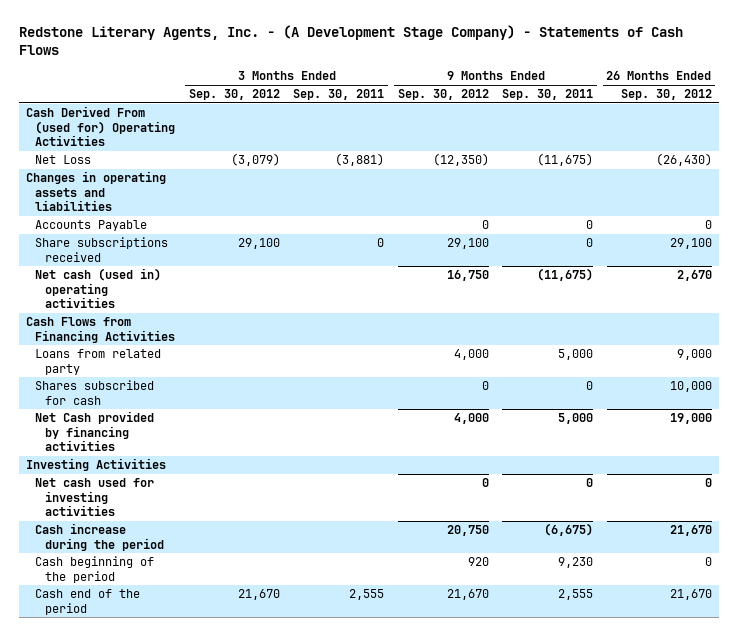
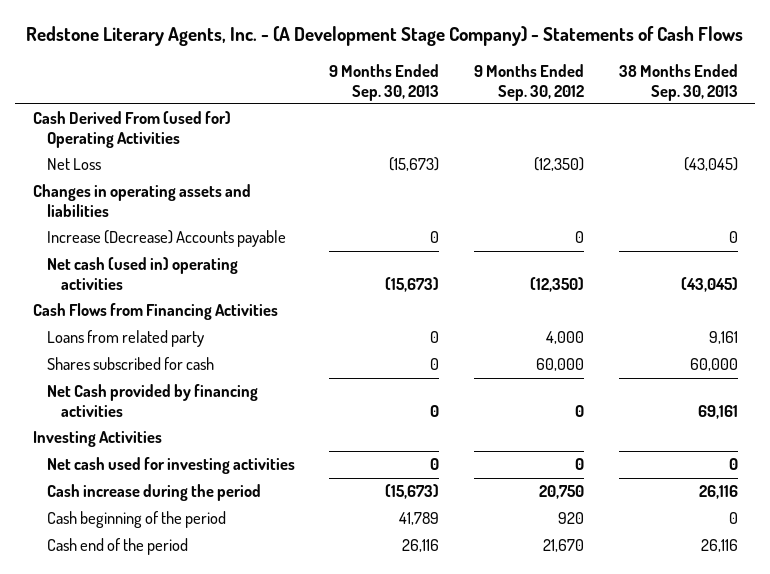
- | 3 Months Ended Sep. 30, 2012 | 3 Months Ended Sep. 30, 2011 | 9 Months Ended Sep. 30, 2012 | 9 Months Ended Sep. 30, 2011 | 26 Months Ended Sep. 30, 2012
+ | 9 Months Ended Sep. 30, 2013 | 9 Months Ended Sep. 30, 2012 | 38 Months Ended Sep. 30, 2013
- Accounts Payable | | | 0 | 0 | 0
- Share subscriptions received | 29,100 | 0 | 29,100 | 0 | 29,100
- Net cash (used in) operating activities | | | 16,750 | (11,675) | 2,670
+ Increase (Decrease) Accounts payable | 0 | 0 | 0
+ Net cash (used in) operating activities | (15,673) | (12,350) | (43,045)
- Shares subscribed for cash | | | 0 | 0 | 10,000
- Net Cash provided by financing activities | | | 4,000 | 5,000 | 19,000
+ Shares subscribed for cash | 0 | 60,000 | 60,000
+ Net Cash provided by financing activities | 0 | 0 | 69,161

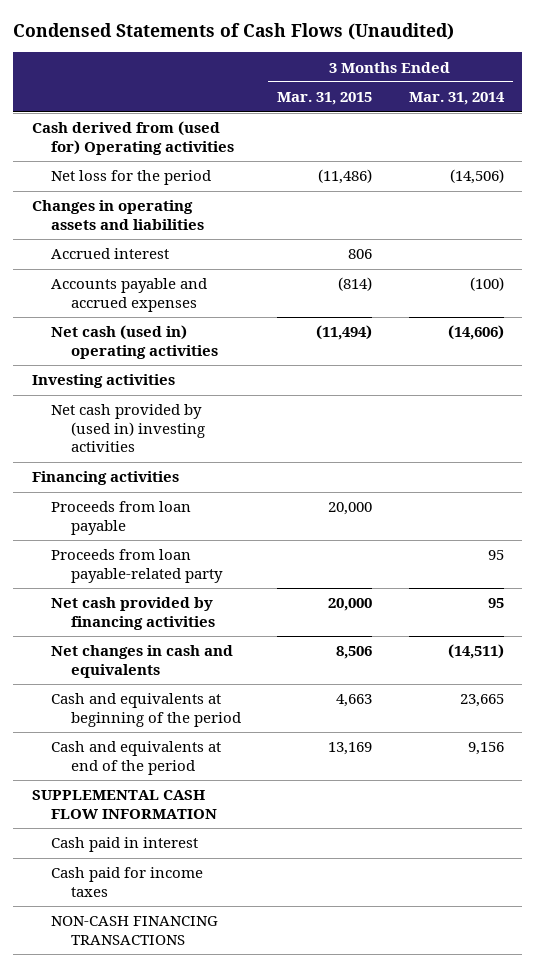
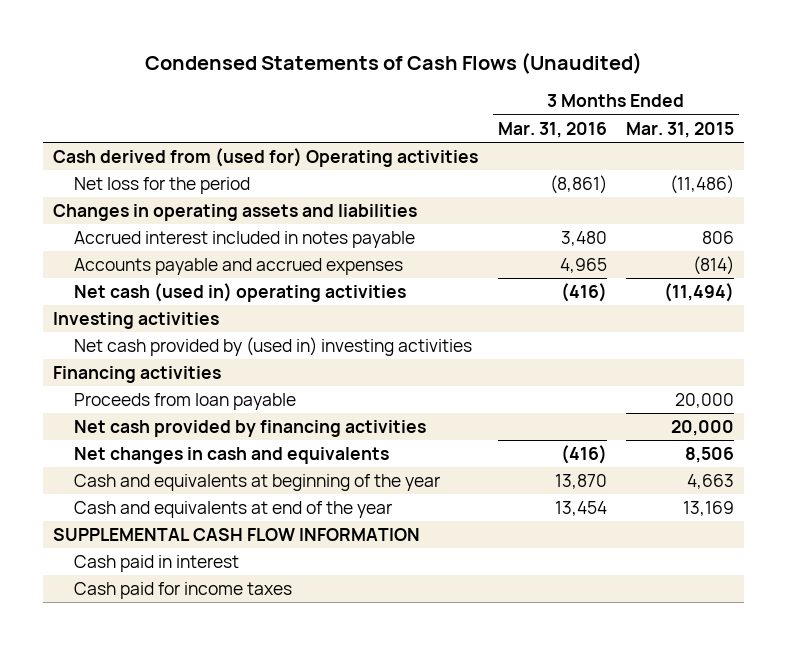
- | 3 Months Ended Mar. 31, 2015 | 3 Months Ended Mar. 31, 2014
+ | 3 Months Ended Mar. 31, 2016 | 3 Months Ended Mar. 31, 2015
- Accrued interest | 806 |
+ Accrued interest included in notes payable | 3,480 | 806
- Proceeds from loan payable-related party | | 95
- Cash and equivalents at beginning of the period | 4,663 | 23,665
- Cash and equivalents at end of the period | 13,169 | 9,156
+ Cash and equivalents at beginning of the year | 13,870 | 4,663
+ Cash and equivalents at end of the year | 13,454 | 13,169
- NON-CASH FINANCING TRANSACTIONS

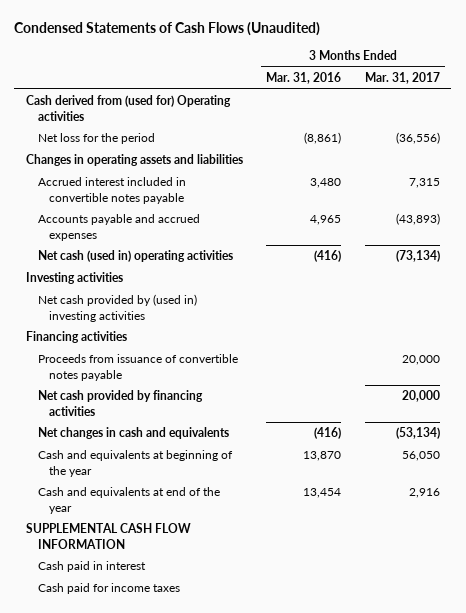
- | 3 Months Ended Mar. 31, 2016 | 3 Months Ended Mar. 31, 2015
+ | 3 Months Ended Mar. 31, 2016 | 3 Months Ended Mar. 31, 2017
- Accrued interest included in notes payable | 3,480 | 806
+ Accrued interest included in convertible notes payable | 3,480 | 7,315
- Proceeds from loan payable | | 20,000
+ Proceeds from issuance of convertible notes payable | | 20,000

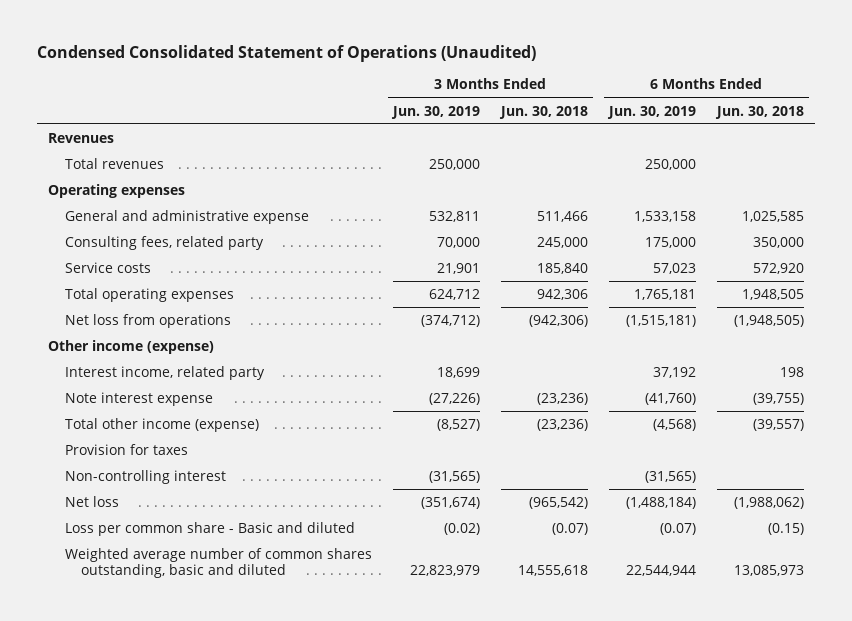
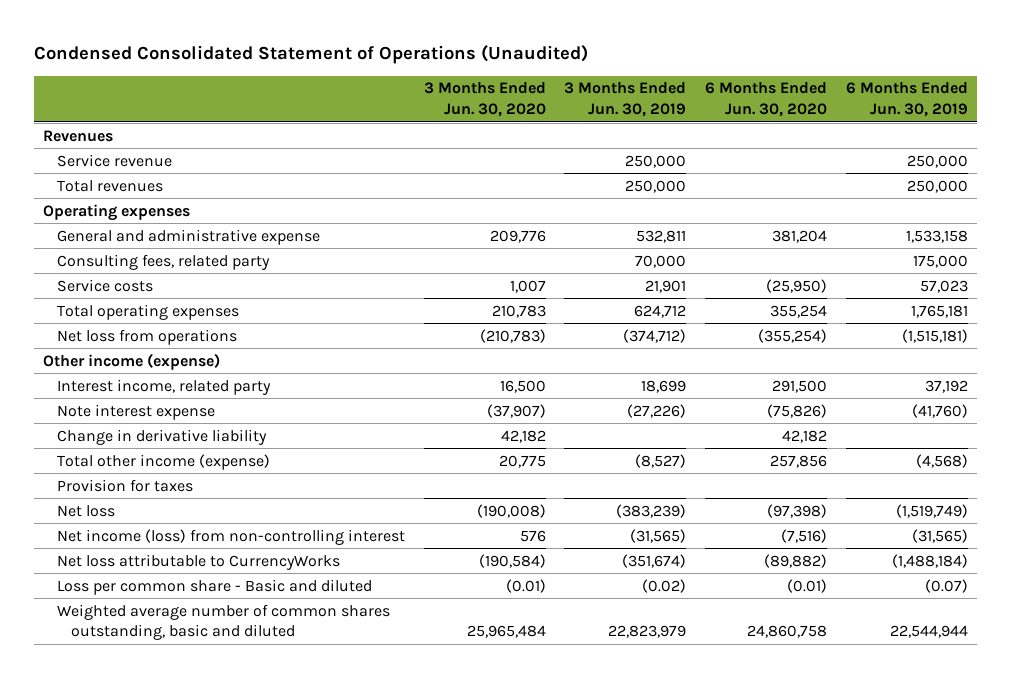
- | 3 Months Ended Jun. 30, 2019 | 3 Months Ended Jun. 30, 2018 | 6 Months Ended Jun. 30, 2019 | 6 Months Ended Jun. 30, 2018
+ | 3 Months Ended Jun. 30, 2020 | 3 Months Ended Jun. 30, 2019 | 6 Months Ended Jun. 30, 2020 | 6 Months Ended Jun. 30, 2019
+ Service revenue | | 250,000 | | 250,000
+ Change in derivative liability | 42,182 | | 42,182 |
- Non-controlling interest | (31,565) | | (31,565) |
- Net loss | (351,674) | (965,542) | (1,488,184) | (1,988,062)
+ Net loss | (190,008) | (383,239) | (97,398) | (1,519,749)
+ Net income (loss) from non-controlling interest | 576 | (31,565) | (7,516) | (31,565)
+ Net loss attributable to CurrencyWorks | (190,584) | (351,674) | (89,882) | (1,488,184)

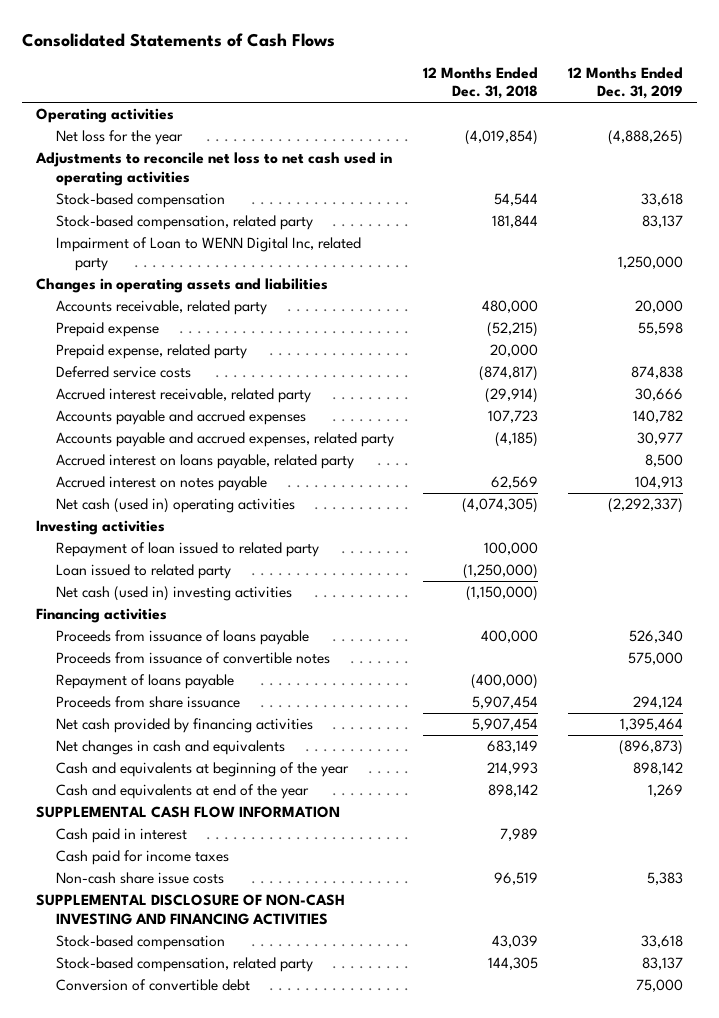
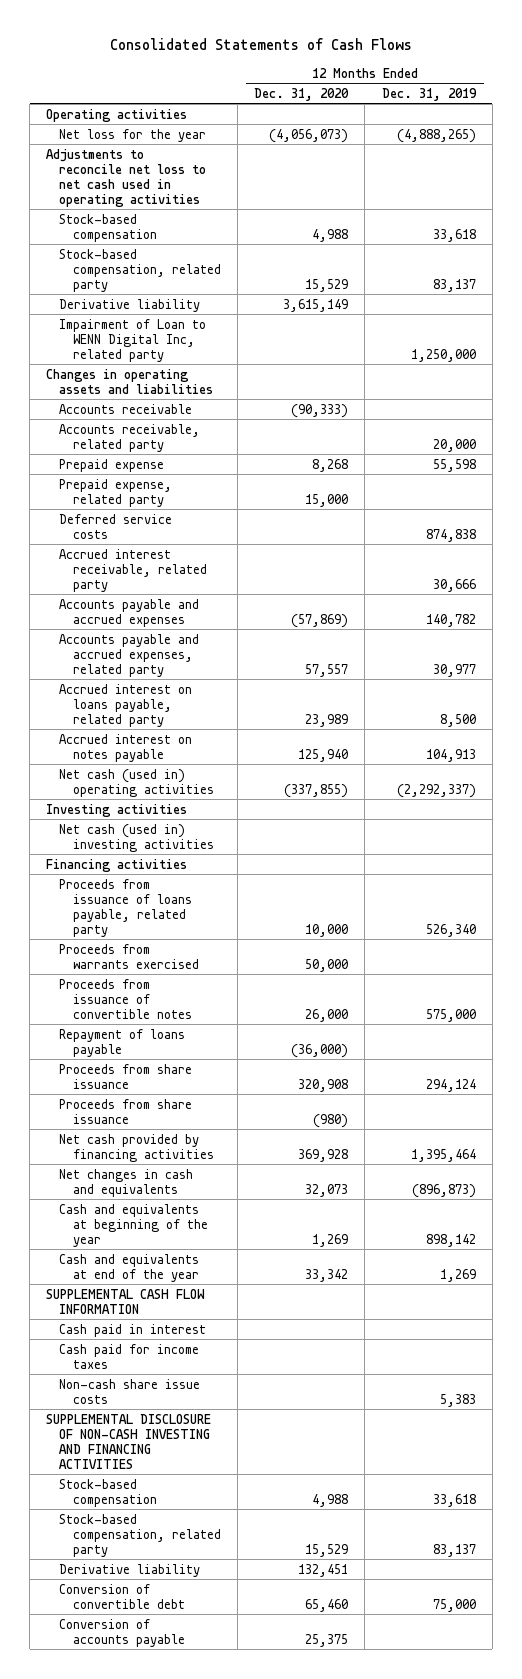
- | 12 Months Ended Dec. 31, 2018 | 12 Months Ended Dec. 31, 2019
+ | 12 Months Ended Dec. 31, 2020 | 12 Months Ended Dec. 31, 2019
+ Derivative liability | 3,615,149 |
+ Accounts receivable | (90,333) |
- Repayment of loan issued to related party | 100,000 |
- Loan issued to related party | (1,250,000) |
- Proceeds from issuance of loans payable | 400,000 | 526,340
+ Proceeds from issuance of loans payable, related party | 10,000 | 526,340
+ Proceeds from warrants exercised | 50,000 |
+ Proceeds from share issuance | (980) |
+ Derivative liability | 132,451 |
+ Conversion of accounts payable | 25,375 |

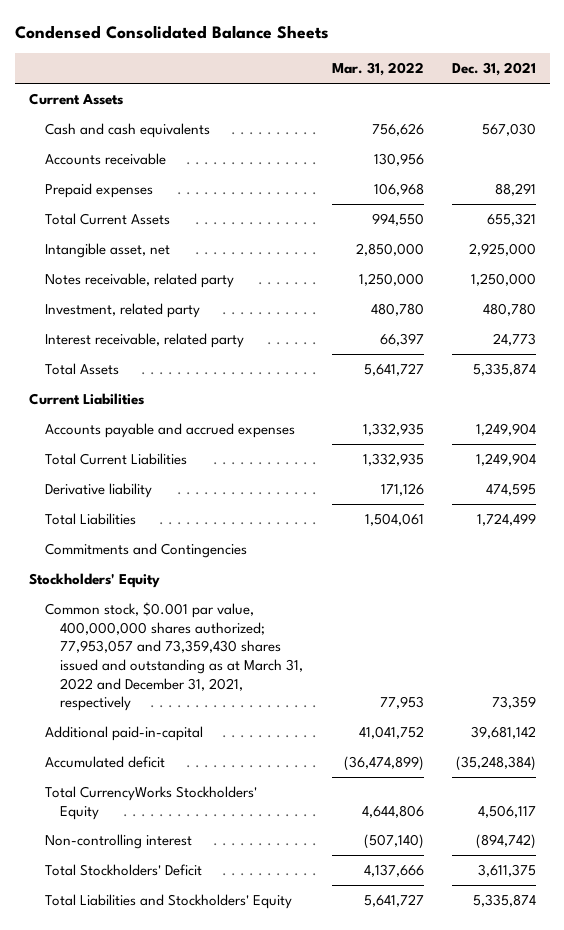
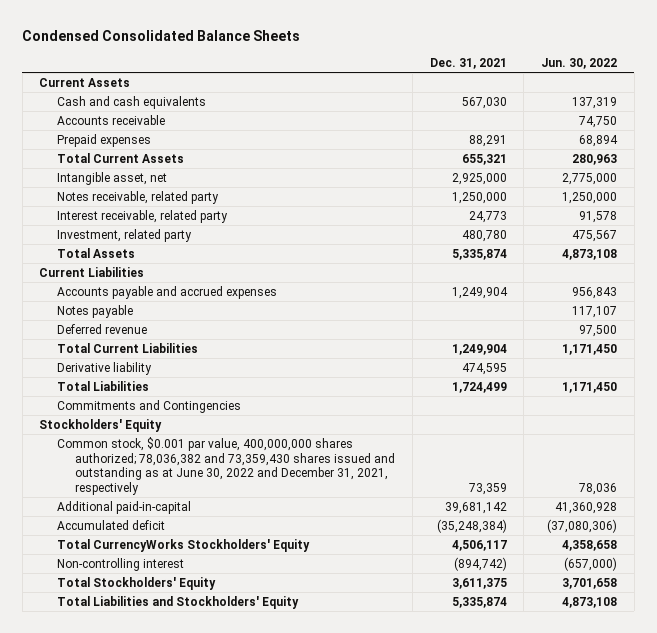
- | Mar. 31, 2022 | Dec. 31, 2021
+ | Dec. 31, 2021 | Jun. 30, 2022
moved down: Investment, related party | 480,780 | 475,567
+ Notes payable | | 117,107
+ Deferred revenue | | 97,500
- Common stock, $0.001 par value, 400,000,000 shares authorized; 77,953,057 and 73,359,430 shares issued and outstanding as at March 31, 2022 and December 31, 2021, respectively | 77,953 | 73,359
+ Common stock, $0.001 par value, 400,000,000 shares authorized; 78,036,382 and 73,359,430 shares issued and outstanding as at June 30, 2022 and December 31, 2021, respectively | 73,359 | 78,036
- Total Stockholders' Deficit | 4,137,666 | 3,611,375
+ Total Stockholders' Equity | 3,611,375 | 3,701,658

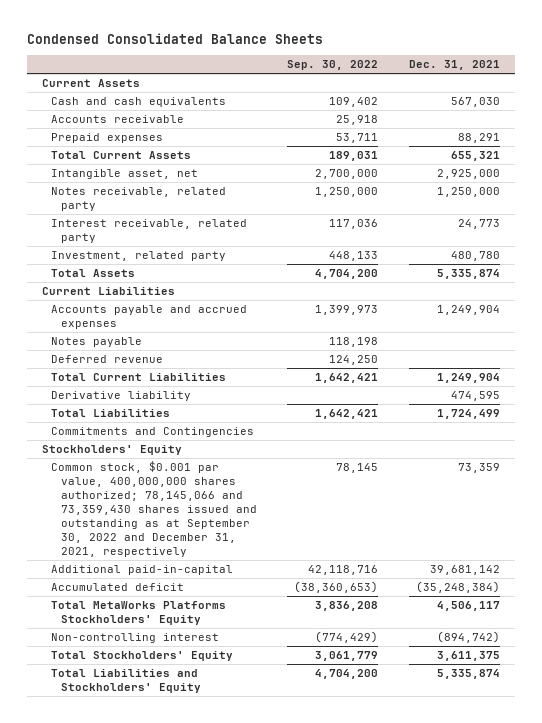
- | Dec. 31, 2021 | Jun. 30, 2022
+ | Sep. 30, 2022 | Dec. 31, 2021
- Common stock, $0.001 par value, 400,000,000 shares authorized; 78,036,382 and 73,359,430 shares issued and outstanding as at June 30, 2022 and December 31, 2021, respectively | 73,359 | 78,036
+ Common stock, $0.001 par value, 400,000,000 shares authorized; 78,145,066 and 73,359,430 shares issued and outstanding as at September 30, 2022 and December 31, 2021, respectively | 78,145 | 73,359
- Total CurrencyWorks Stockholders' Equity | 4,506,117 | 4,358,658
+ Total MetaWorks Platforms Stockholders' Equity | 3,836,208 | 4,506,117

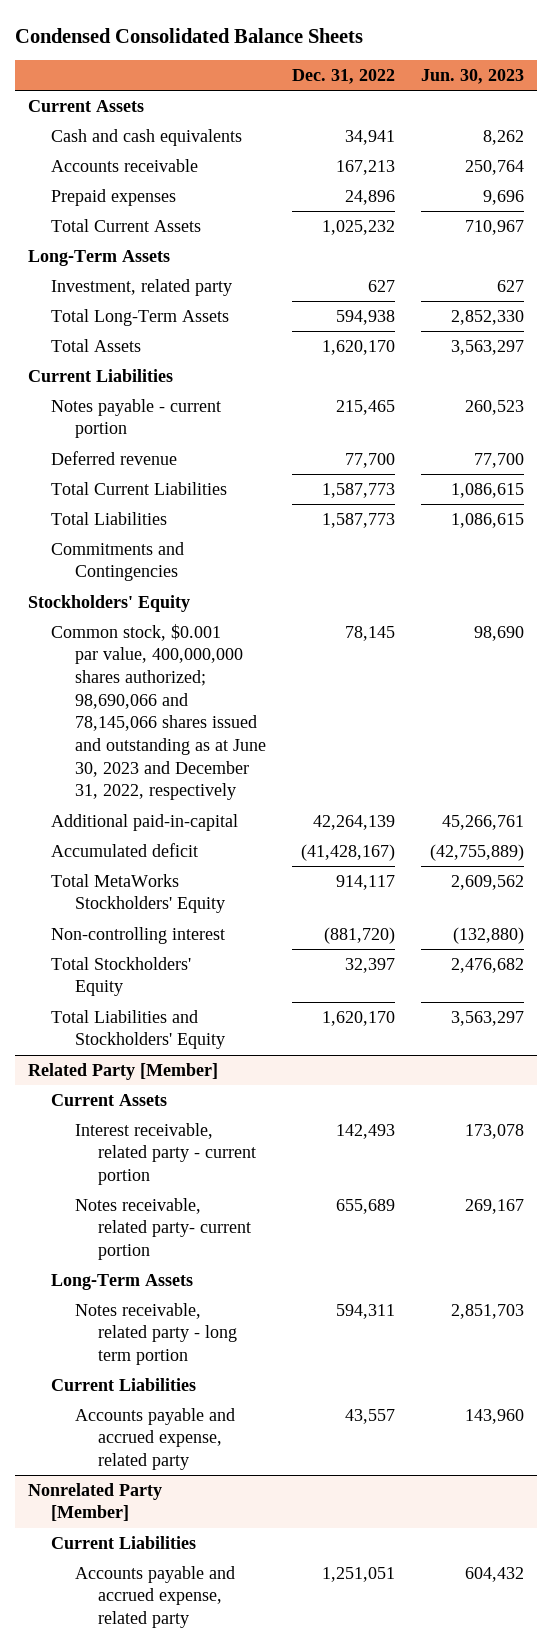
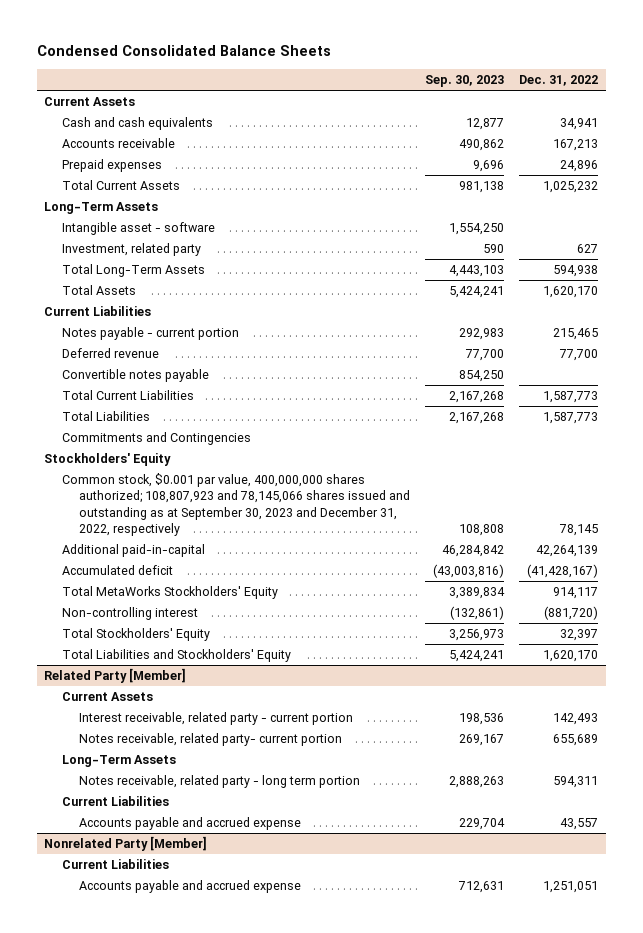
- | Dec. 31, 2022 | Jun. 30, 2023
+ | Sep. 30, 2023 | Dec. 31, 2022
+ Intangible asset - software | 1,554,250 |
+ Convertible notes payable | 854,250 |
- Common stock, $0.001 par value, 400,000,000 shares authorized; 98,690,066 and 78,145,066 shares issued and outstanding as at June 30, 2023 and December 31, 2022, respectively | 78,145 | 98,690
+ Common stock, $0.001 par value, 400,000,000 shares authorized; 108,807,923 and 78,145,066 shares issued and outstanding as at September 30, 2023 and December 31, 2022, respectively | 108,808 | 78,145
@ Related Party [Member]
- Accounts payable and accrued expense, related party | 43,557 | 143,960
+ Accounts payable and accrued expense | 229,704 | 43,557
@ Nonrelated Party [Member]
- Accounts payable and accrued expense, related party | 1,251,051 | 604,432
+ Accounts payable and accrued expense | 712,631 | 1,251,051

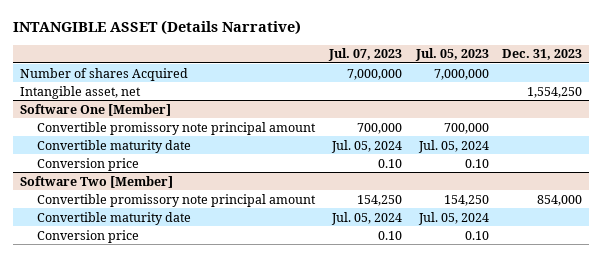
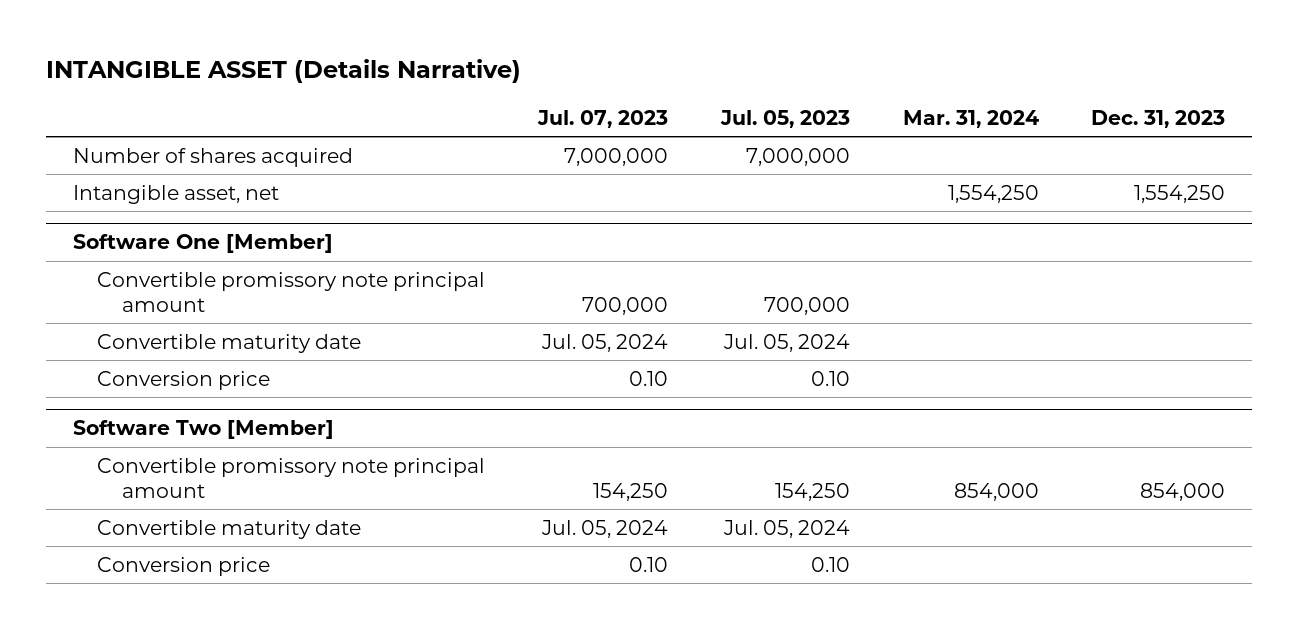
- | Jul. 07, 2023 | Jul. 05, 2023 | Dec. 31, 2023
+ | Jul. 07, 2023 | Jul. 05, 2023 | Mar. 31, 2024 | Dec. 31, 2023
- Number of shares Acquired | 7,000,000 | 7,000,000 |
+ Number of shares acquired | 7,000,000 | 7,000,000 | |

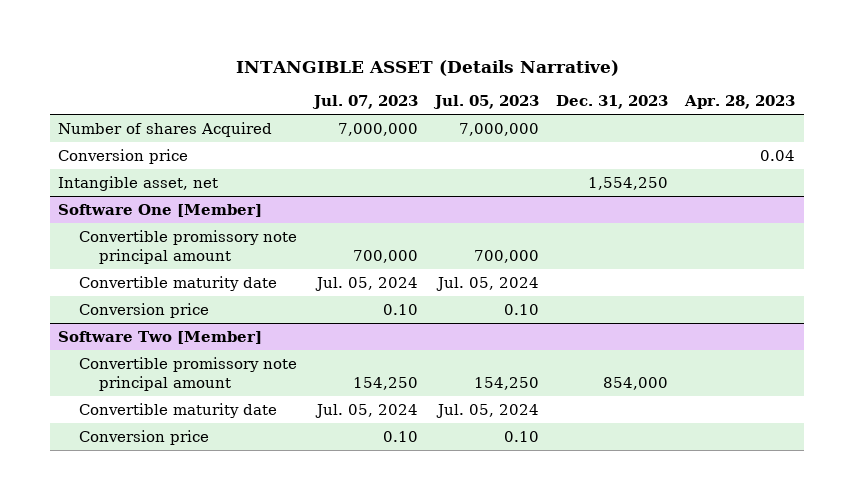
- | Jul. 07, 2023 | Jul. 05, 2023 | Mar. 31, 2024 | Dec. 31, 2023
+ | Jul. 07, 2023 | Jul. 05, 2023 | Dec. 31, 2023 | Apr. 28, 2023
- Number of shares acquired | 7,000,000 | 7,000,000 | |
+ Number of shares Acquired | 7,000,000 | 7,000,000 | |
+ Conversion price | | | | 0.04

